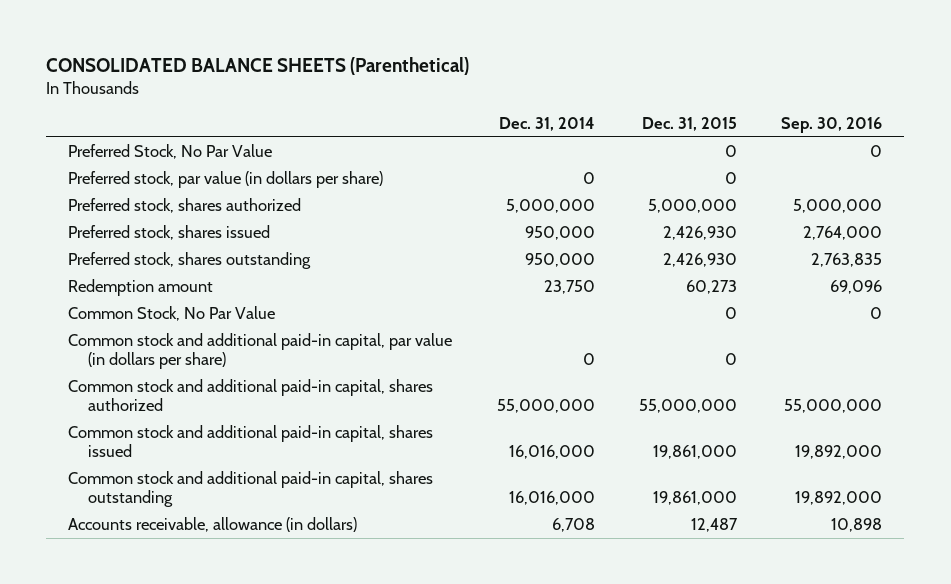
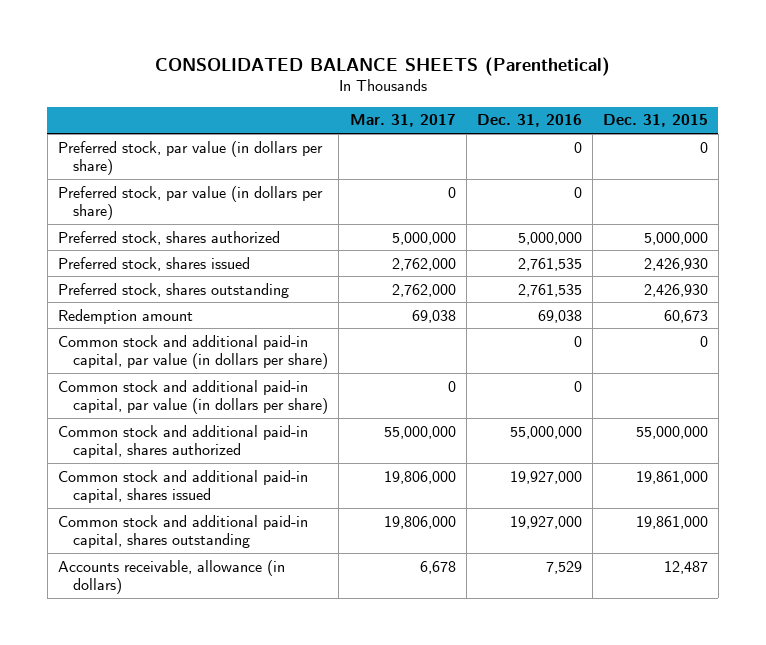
- | Dec. 31, 2014 | Dec. 31, 2015 | Sep. 30, 2016
+ | Mar. 31, 2017 | Dec. 31, 2016 | Dec. 31, 2015
- Preferred Stock, No Par Value | | 0 | 0
+ Preferred stock, par value (in dollars per share) | 0 | 0 |
- Redemption amount | 23,750 | 60,273 | 69,096
- Common Stock, No Par Value | | 0 | 0
+ Redemption amount | 69,038 | 69,038 | 60,673
+ Common stock and additional paid-in capital, par value (in dollars per share) | 0 | 0 |

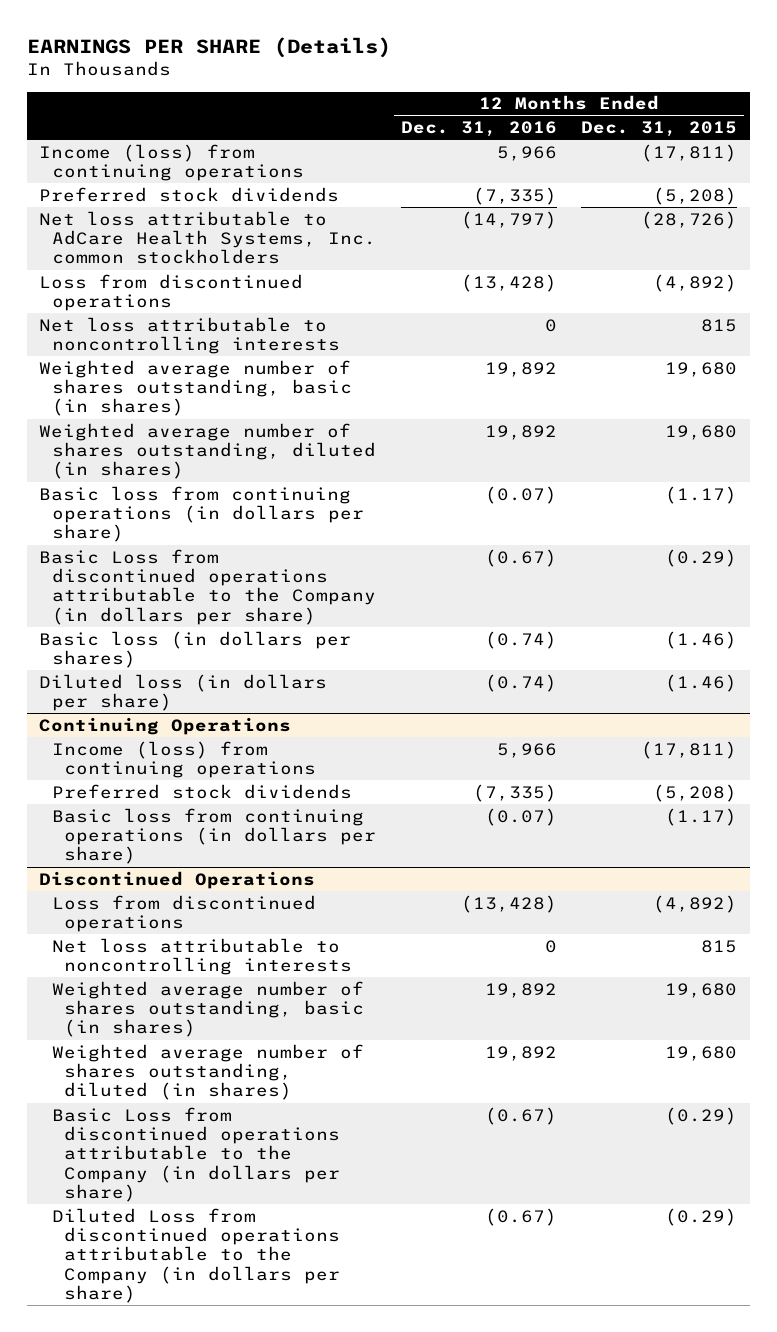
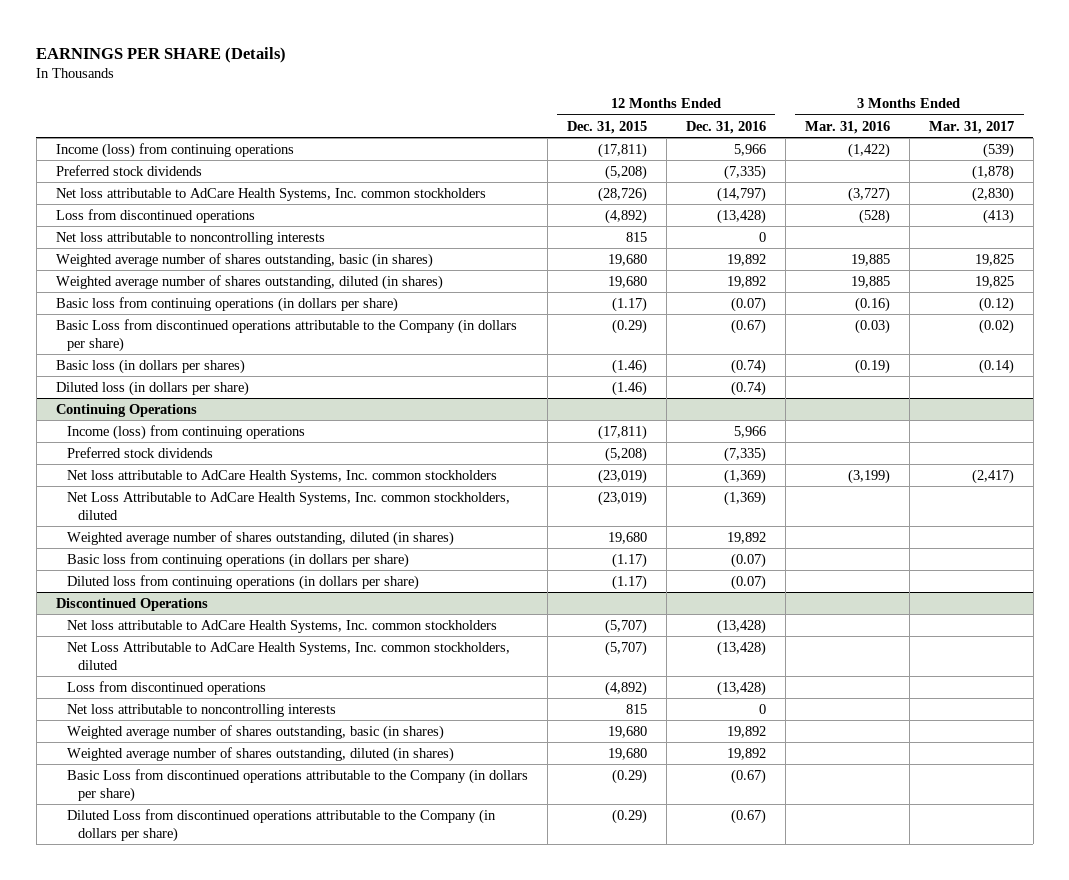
- | 12 Months Ended Dec. 31, 2016 | 12 Months Ended Dec. 31, 2015
+ | 12 Months Ended Dec. 31, 2015 | 12 Months Ended Dec. 31, 2016 | 3 Months Ended Mar. 31, 2016 | 3 Months Ended Mar. 31, 2017
@ Continuing Operations
+ Net loss attributable to AdCare Health Systems, Inc. common stockholders | (23,019) | (1,369) | (3,199) | (2,417)
+ Net Loss Attributable to AdCare Health Systems, Inc. common stockholders, diluted | (23,019) | (1,369) | |
+ Weighted average number of shares outstanding, diluted (in shares) | 19,680 | 19,892 | |
+ Diluted loss from continuing operations (in dollars per share) | (1.17) | (0.07) | |
@ Discontinued Operations
+ Net loss attributable to AdCare Health Systems, Inc. common stockholders | (5,707) | (13,428) | |
+ Net Loss Attributable to AdCare Health Systems, Inc. common stockholders, diluted | (5,707) | (13,428) | |

